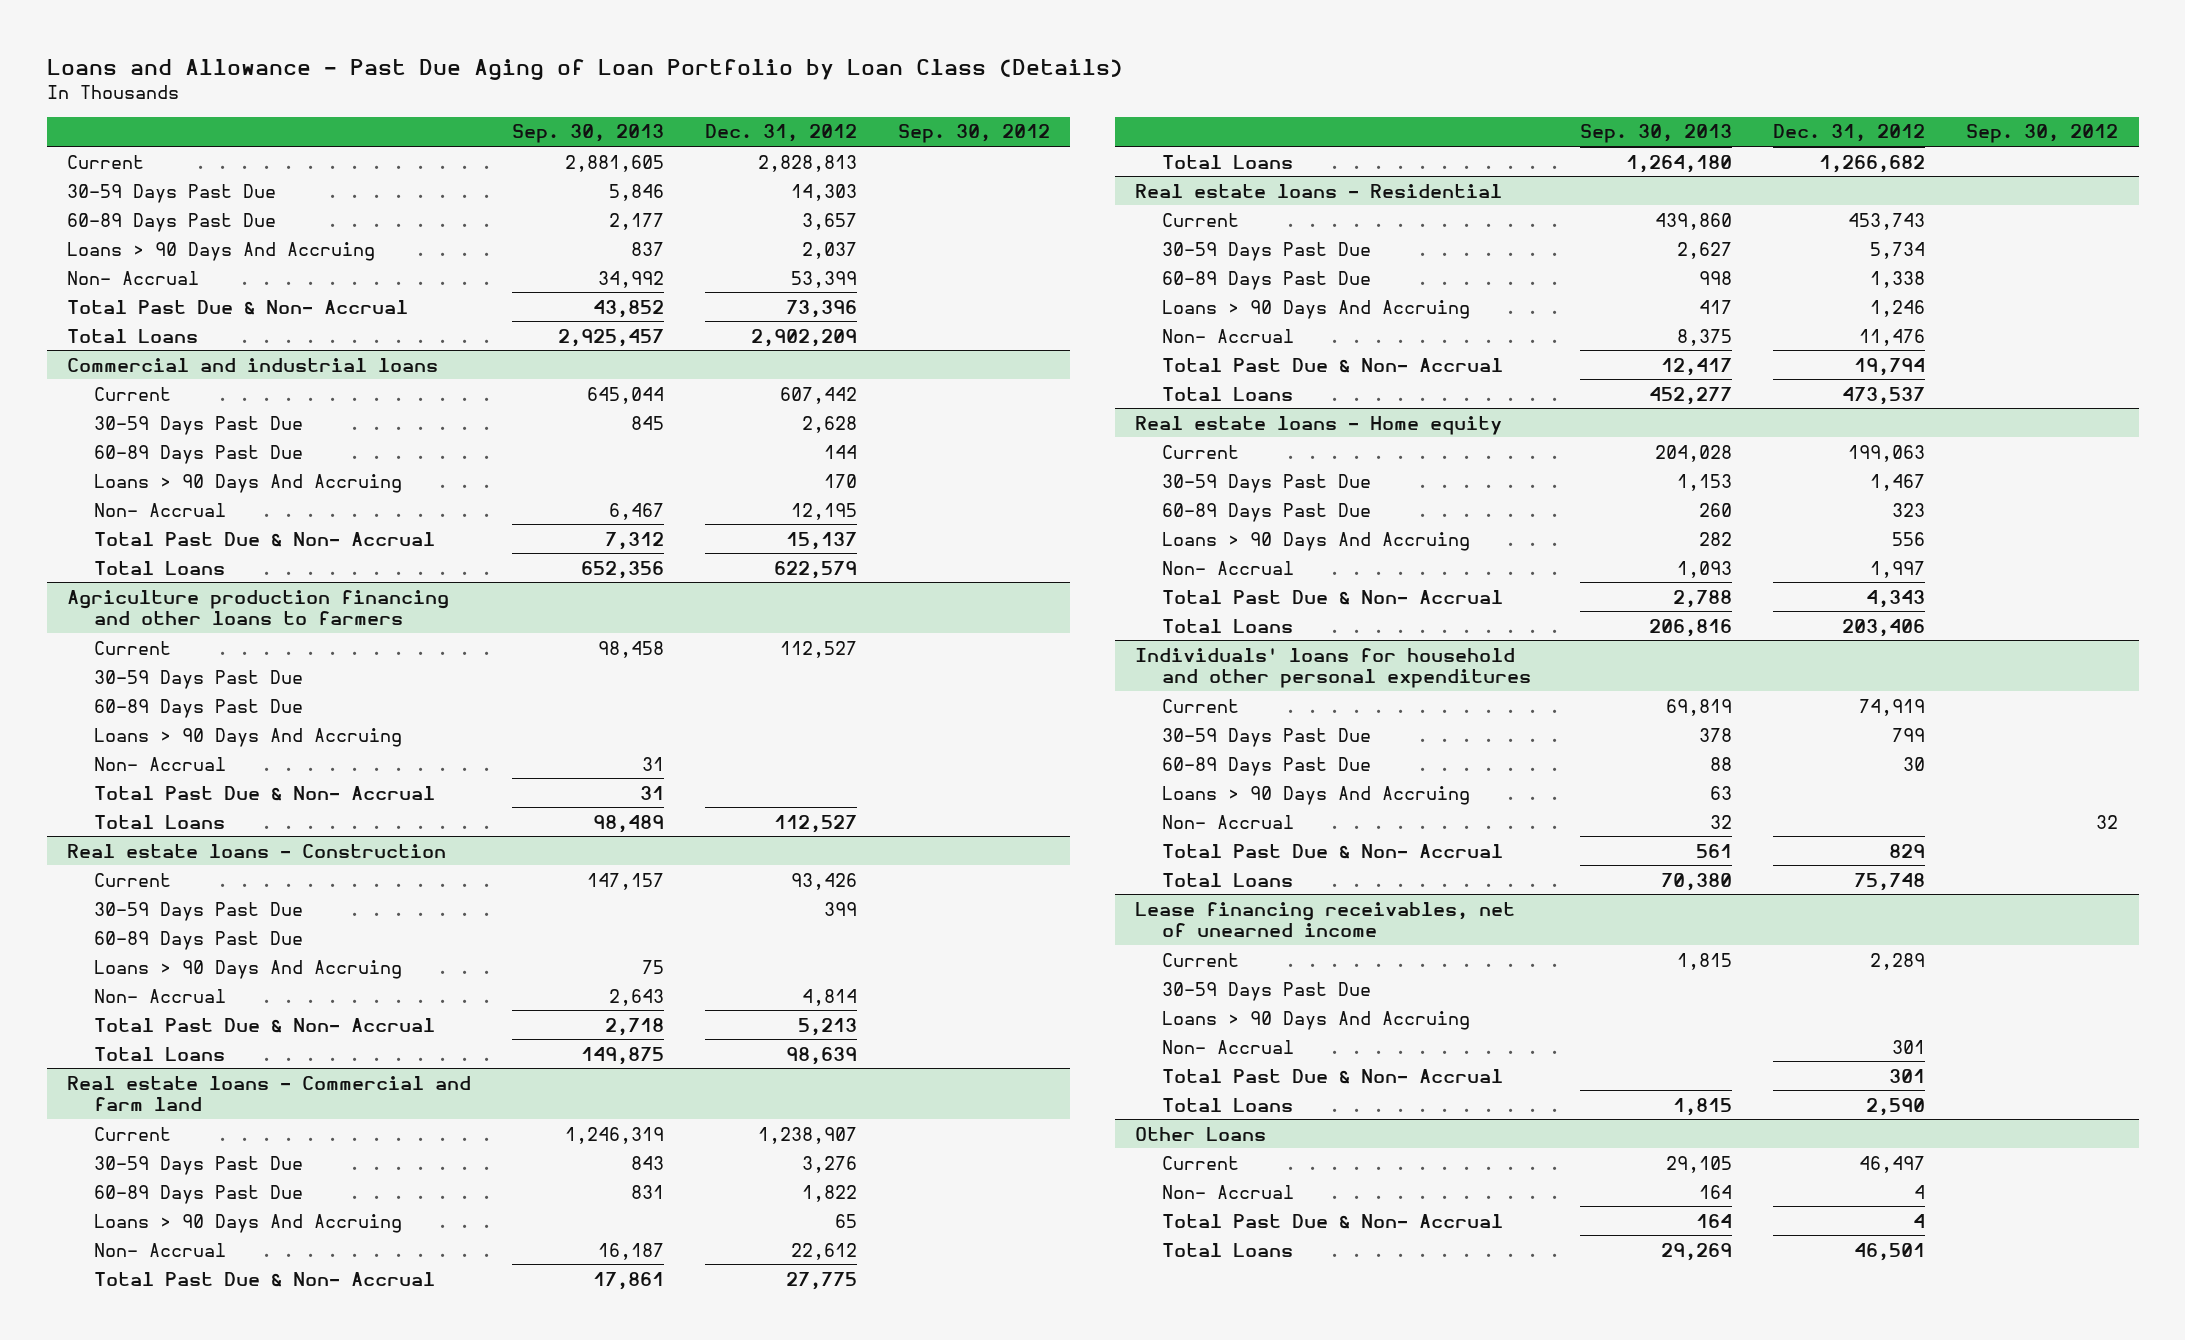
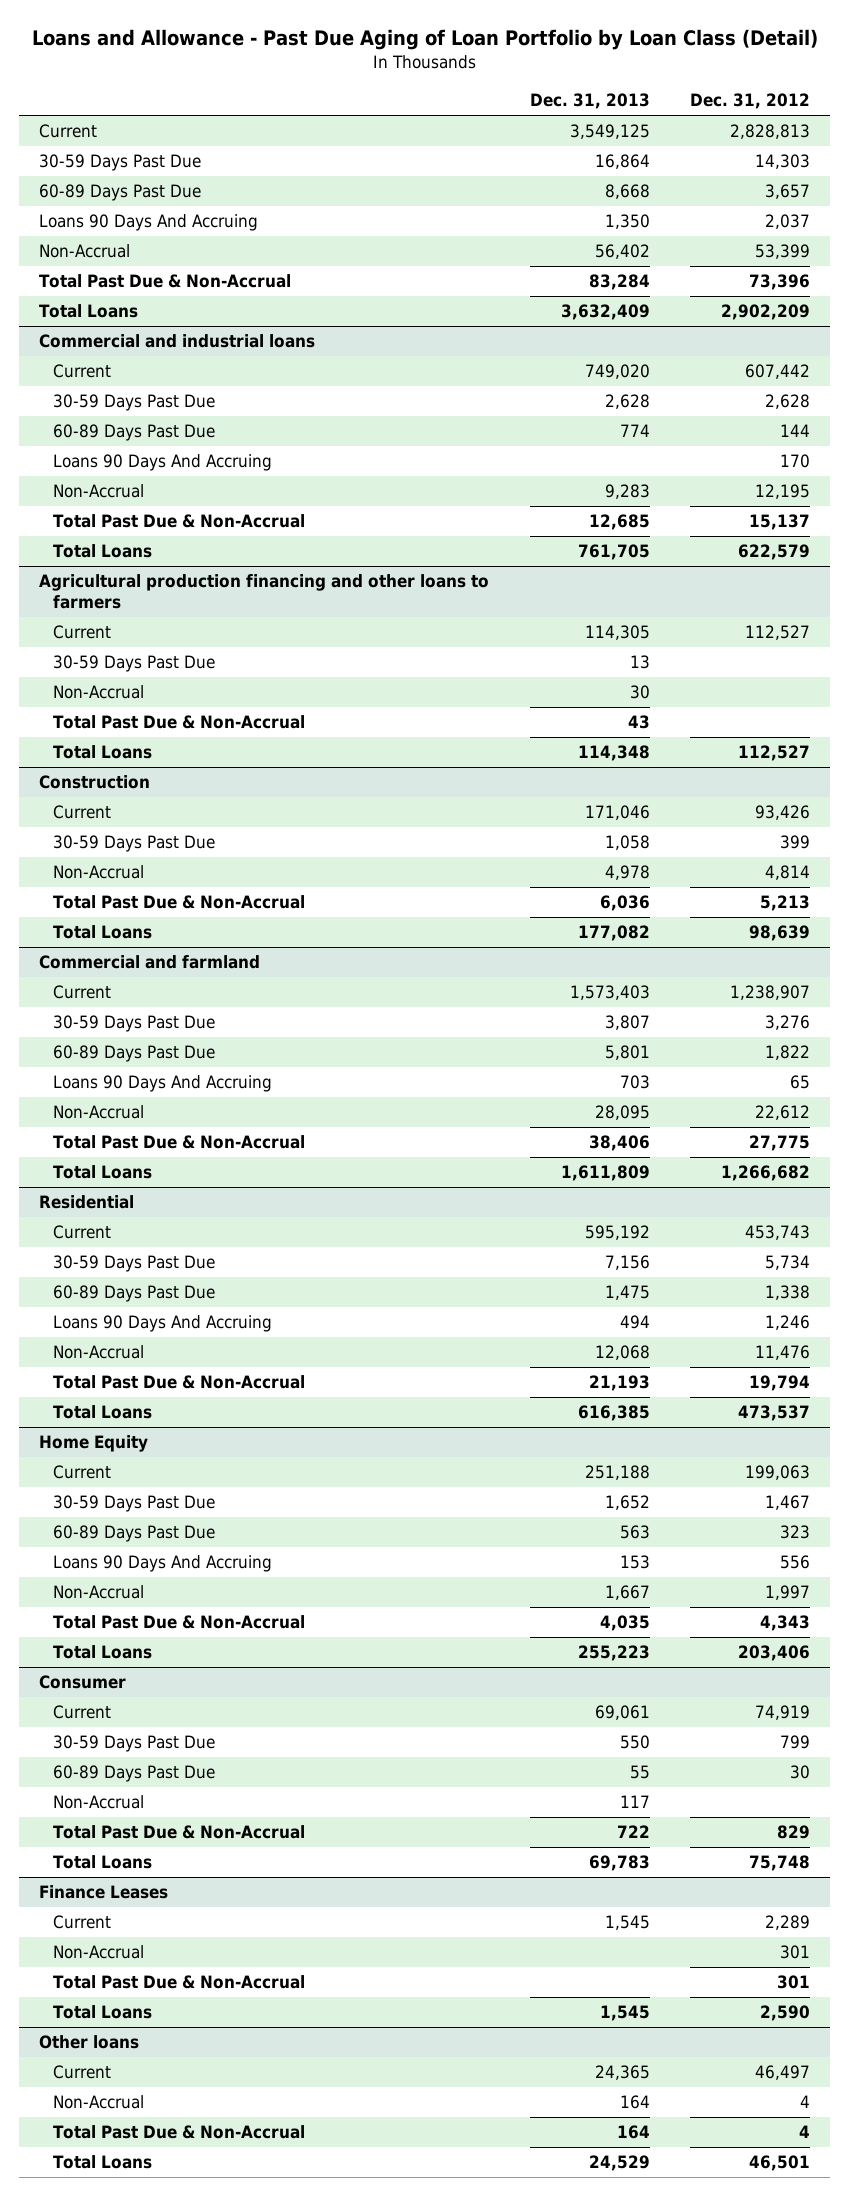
- Loans and Allowance - Past Due Aging of Loan Portfolio by Loan Class (Details)
+ Loans and Allowance - Past Due Aging of Loan Portfolio by Loan Class (Detail)
- | Sep. 30, 2013 | Dec. 31, 2012 | Sep. 30, 2012
+ | Dec. 31, 2013 | Dec. 31, 2012
- Loans > 90 Days And Accruing | 837 | 2,037 |
- Non- Accrual | 34,992 | 53,399 |
- Total Past Due & Non- Accrual | 43,852 | 73,396 |
+ Loans 90 Days And Accruing | 1,350 | 2,037
+ Non-Accrual | 56,402 | 53,399
+ Total Past Due & Non-Accrual | 83,284 | 73,396
@ Commercial and industrial loans
- Loans > 90 Days And Accruing | | 170 |
- Non- Accrual | 6,467 | 12,195 |
- Total Past Due & Non- Accrual | 7,312 | 15,137 |
+ Loans 90 Days And Accruing | | 170
+ Non-Accrual | 9,283 | 12,195
+ Total Past Due & Non-Accrual | 12,685 | 15,137
- Agriculture production financing and other loans to farmers
+ Agricultural production financing and other loans to farmers
- 60-89 Days Past Due
- Loans > 90 Days And Accruing
- Non- Accrual | 31 | |
- Total Past Due & Non- Accrual | 31 | |
+ Non-Accrual | 30 |
+ Total Past Due & Non-Accrual | 43 |
- Real estate loans - Construction
+ Construction
- 60-89 Days Past Due
- Loans > 90 Days And Accruing | 75 | |
- Non- Accrual | 2,643 | 4,814 |
- Total Past Due & Non- Accrual | 2,718 | 5,213 |
+ Non-Accrual | 4,978 | 4,814
+ Total Past Due & Non-Accrual | 6,036 | 5,213
- Real estate loans - Commercial and farm land
+ Commercial and farmland
- Loans > 90 Days And Accruing | | 65 |
- Non- Accrual | 16,187 | 22,612 |
- Total Past Due & Non- Accrual | 17,861 | 27,775 |
+ Loans 90 Days And Accruing | 703 | 65
+ Non-Accrual | 28,095 | 22,612
+ Total Past Due & Non-Accrual | 38,406 | 27,775
- Real estate loans - Residential
+ Residential
- Loans > 90 Days And Accruing | 417 | 1,246 |
- Non- Accrual | 8,375 | 11,476 |
- Total Past Due & Non- Accrual | 12,417 | 19,794 |
+ Loans 90 Days And Accruing | 494 | 1,246
+ Non-Accrual | 12,068 | 11,476
+ Total Past Due & Non-Accrual | 21,193 | 19,794
- Real estate loans - Home equity
+ Home Equity
- Loans > 90 Days And Accruing | 282 | 556 |
- Non- Accrual | 1,093 | 1,997 |
- Total Past Due & Non- Accrual | 2,788 | 4,343 |
+ Loans 90 Days And Accruing | 153 | 556
+ Non-Accrual | 1,667 | 1,997
+ Total Past Due & Non-Accrual | 4,035 | 4,343
- Individuals' loans for household and other personal expenditures
+ Consumer
- Loans > 90 Days And Accruing | 63 | |
- Non- Accrual | 32 | | 32
- Total Past Due & Non- Accrual | 561 | 829 |
+ Non-Accrual | 117 |
+ Total Past Due & Non-Accrual | 722 | 829
- Lease financing receivables, net of unearned income
+ Finance Leases
- 30-59 Days Past Due
- Loans > 90 Days And Accruing
- Non- Accrual | | 301 |
- Total Past Due & Non- Accrual | | 301 |
+ Non-Accrual | | 301
+ Total Past Due & Non-Accrual | | 301
- Other Loans
+ Other loans
- Non- Accrual | 164 | 4 |
- Total Past Due & Non- Accrual | 164 | 4 |
+ Non-Accrual | 164 | 4
+ Total Past Due & Non-Accrual | 164 | 4

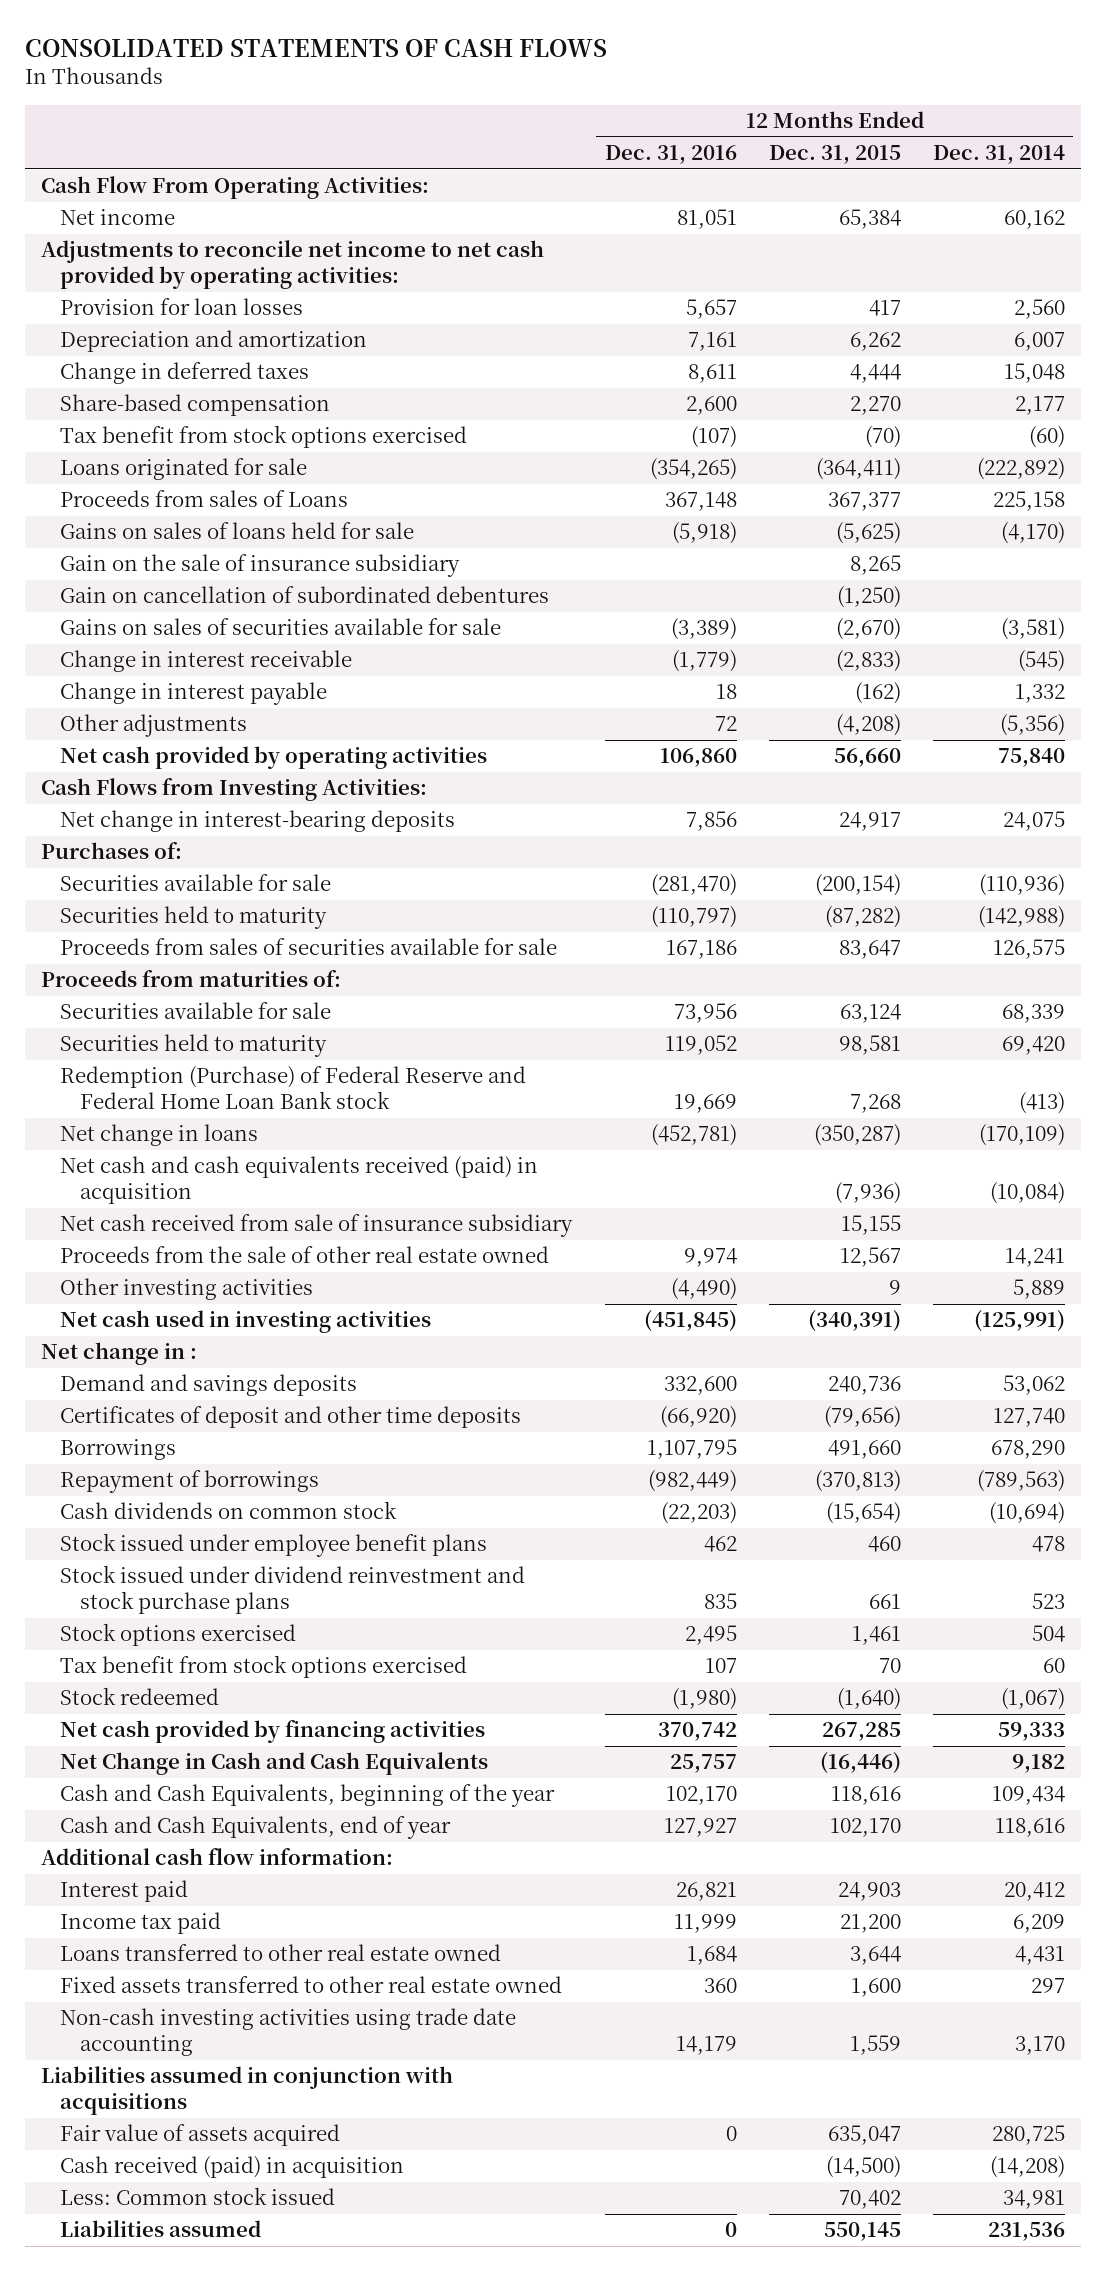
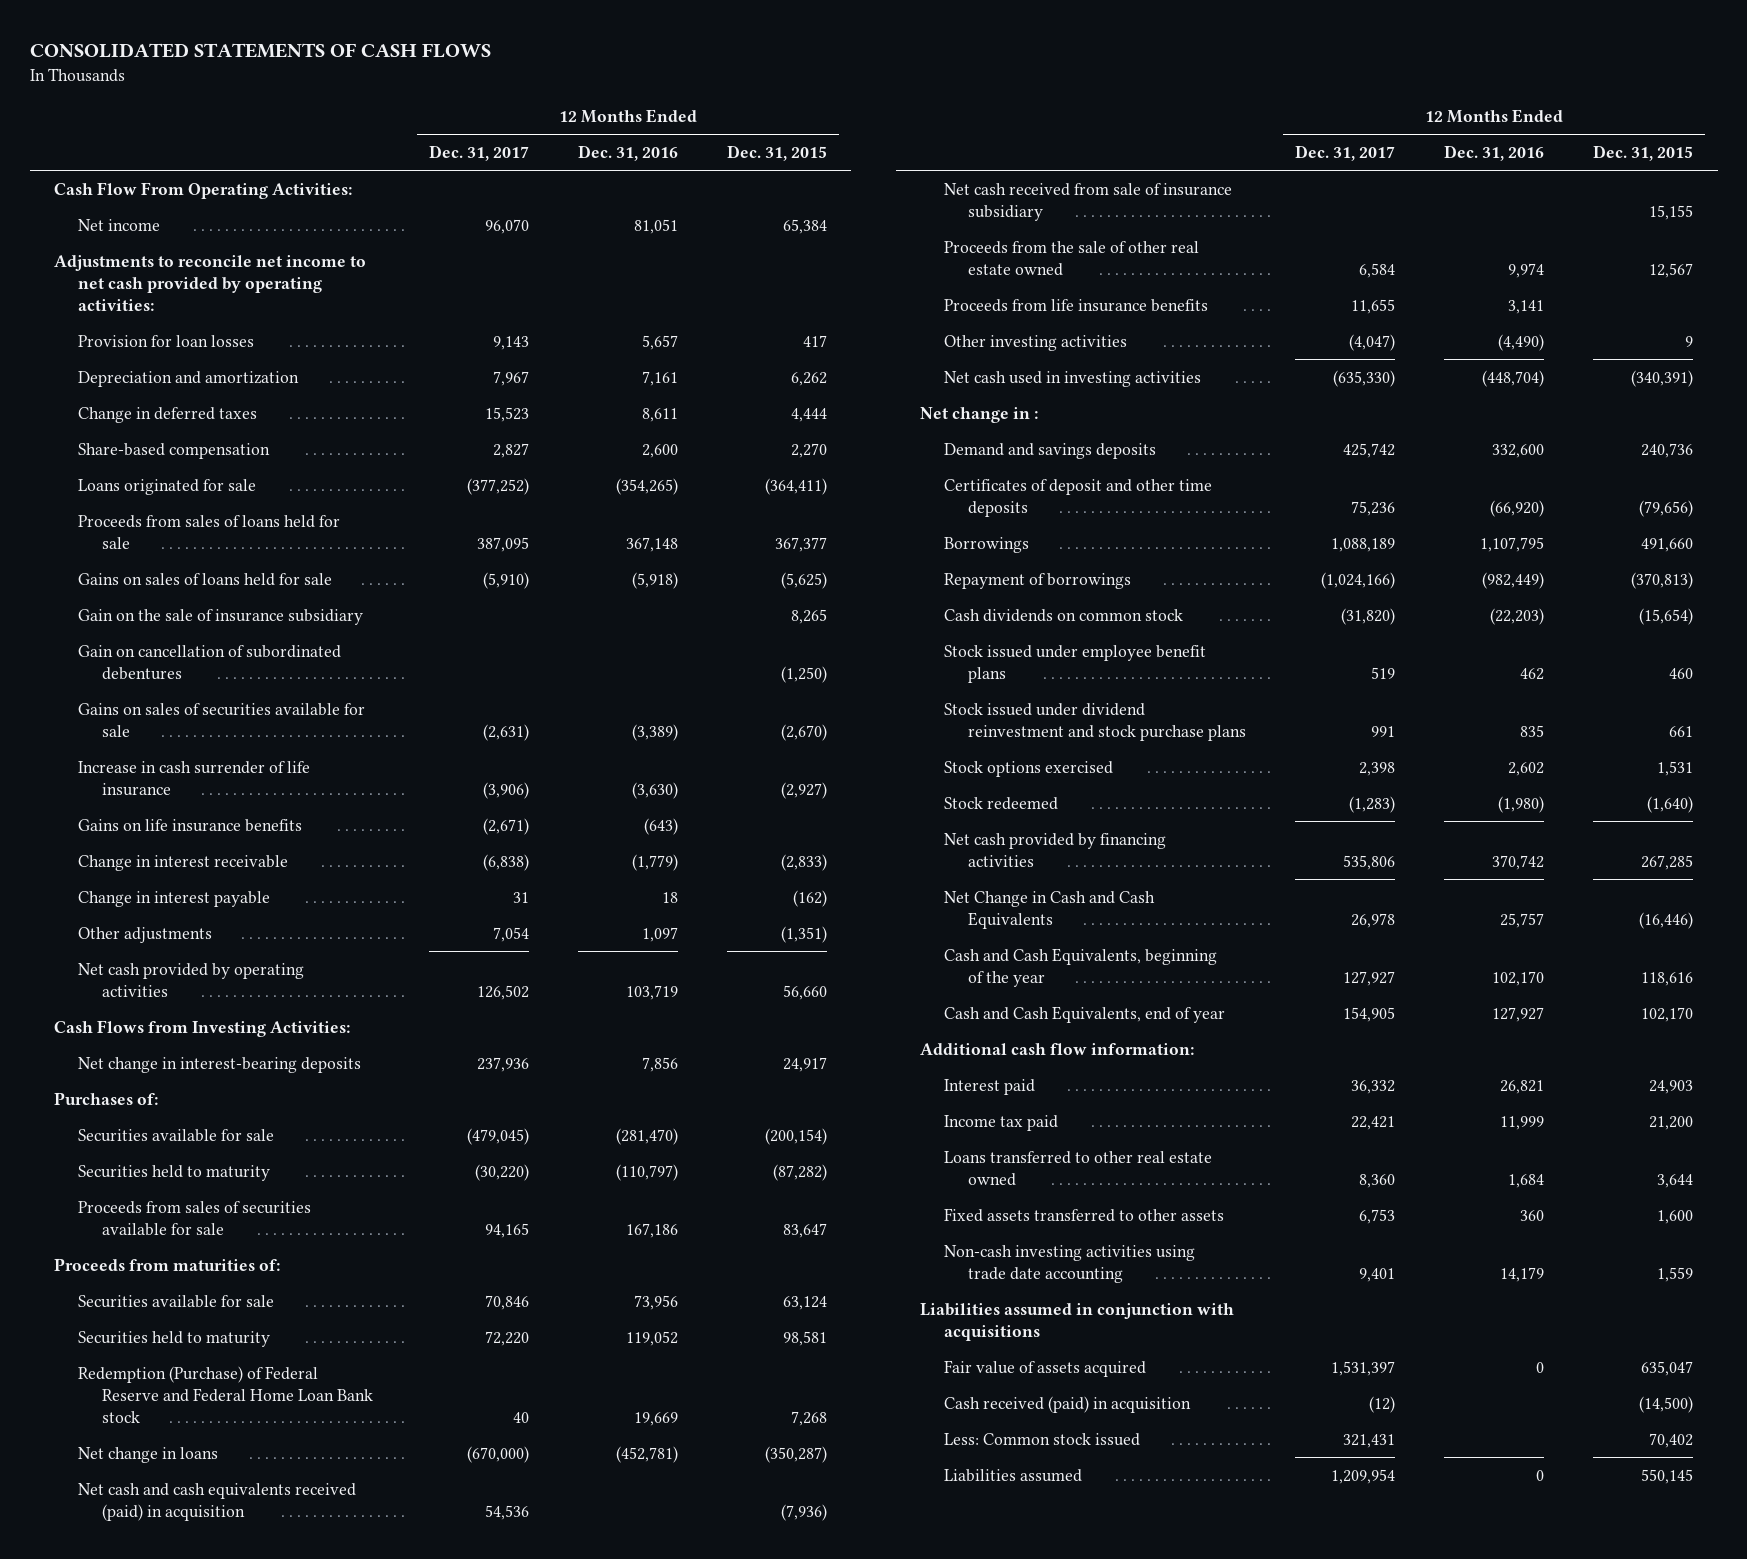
- | 12 Months Ended Dec. 31, 2016 | 12 Months Ended Dec. 31, 2015 | 12 Months Ended Dec. 31, 2014
+ | 12 Months Ended Dec. 31, 2017 | 12 Months Ended Dec. 31, 2016 | 12 Months Ended Dec. 31, 2015
- Tax benefit from stock options exercised | (107) | (70) | (60)
- Proceeds from sales of Loans | 367,148 | 367,377 | 225,158
+ Proceeds from sales of loans held for sale | 387,095 | 367,148 | 367,377
+ Increase in cash surrender of life insurance | (3,906) | (3,630) | (2,927)
+ Gains on life insurance benefits | (2,671) | (643) |
- Other adjustments | 72 | (4,208) | (5,356)
- Net cash provided by operating activities | 106,860 | 56,660 | 75,840
+ Other adjustments | 7,054 | 1,097 | (1,351)
+ Net cash provided by operating activities | 126,502 | 103,719 | 56,660
+ Proceeds from life insurance benefits | 11,655 | 3,141 |
- Net cash used in investing activities | (451,845) | (340,391) | (125,991)
+ Net cash used in investing activities | (635,330) | (448,704) | (340,391)
- Stock options exercised | 2,495 | 1,461 | 504
- Tax benefit from stock options exercised | 107 | 70 | 60
+ Stock options exercised | 2,398 | 2,602 | 1,531
- Fixed assets transferred to other real estate owned | 360 | 1,600 | 297
+ Fixed assets transferred to other assets | 6,753 | 360 | 1,600

